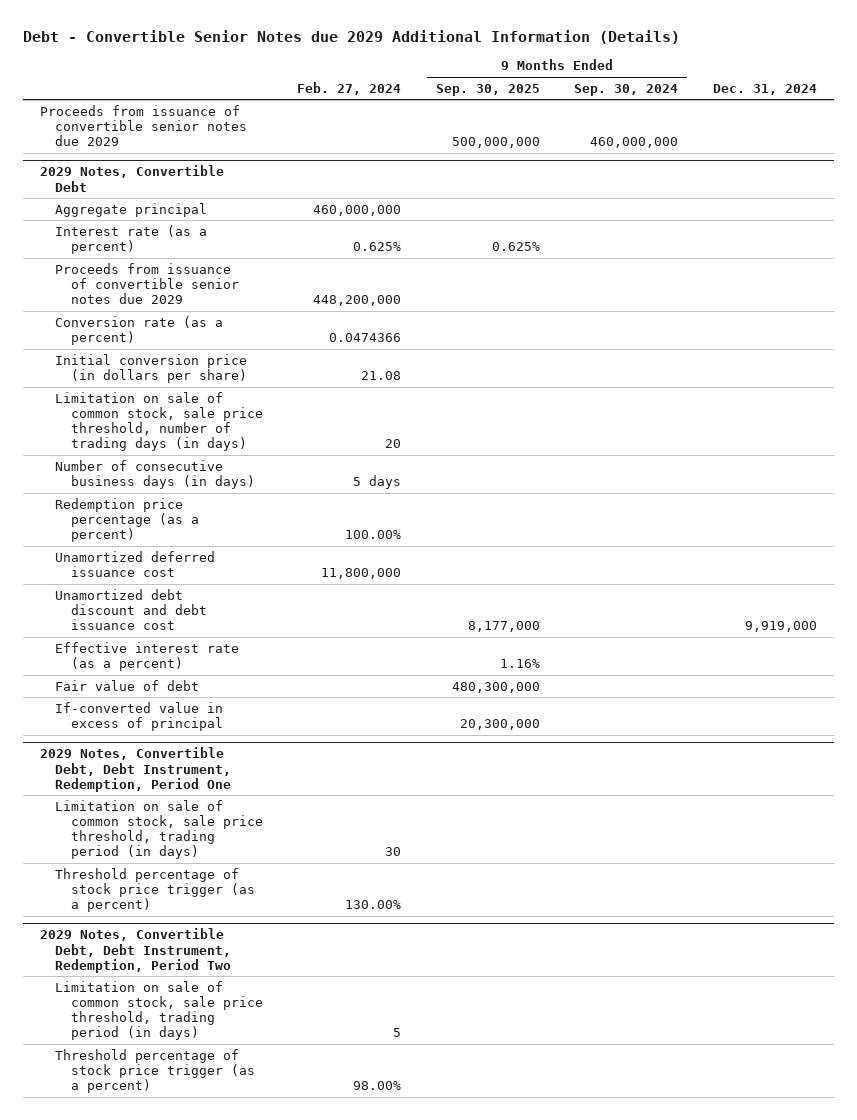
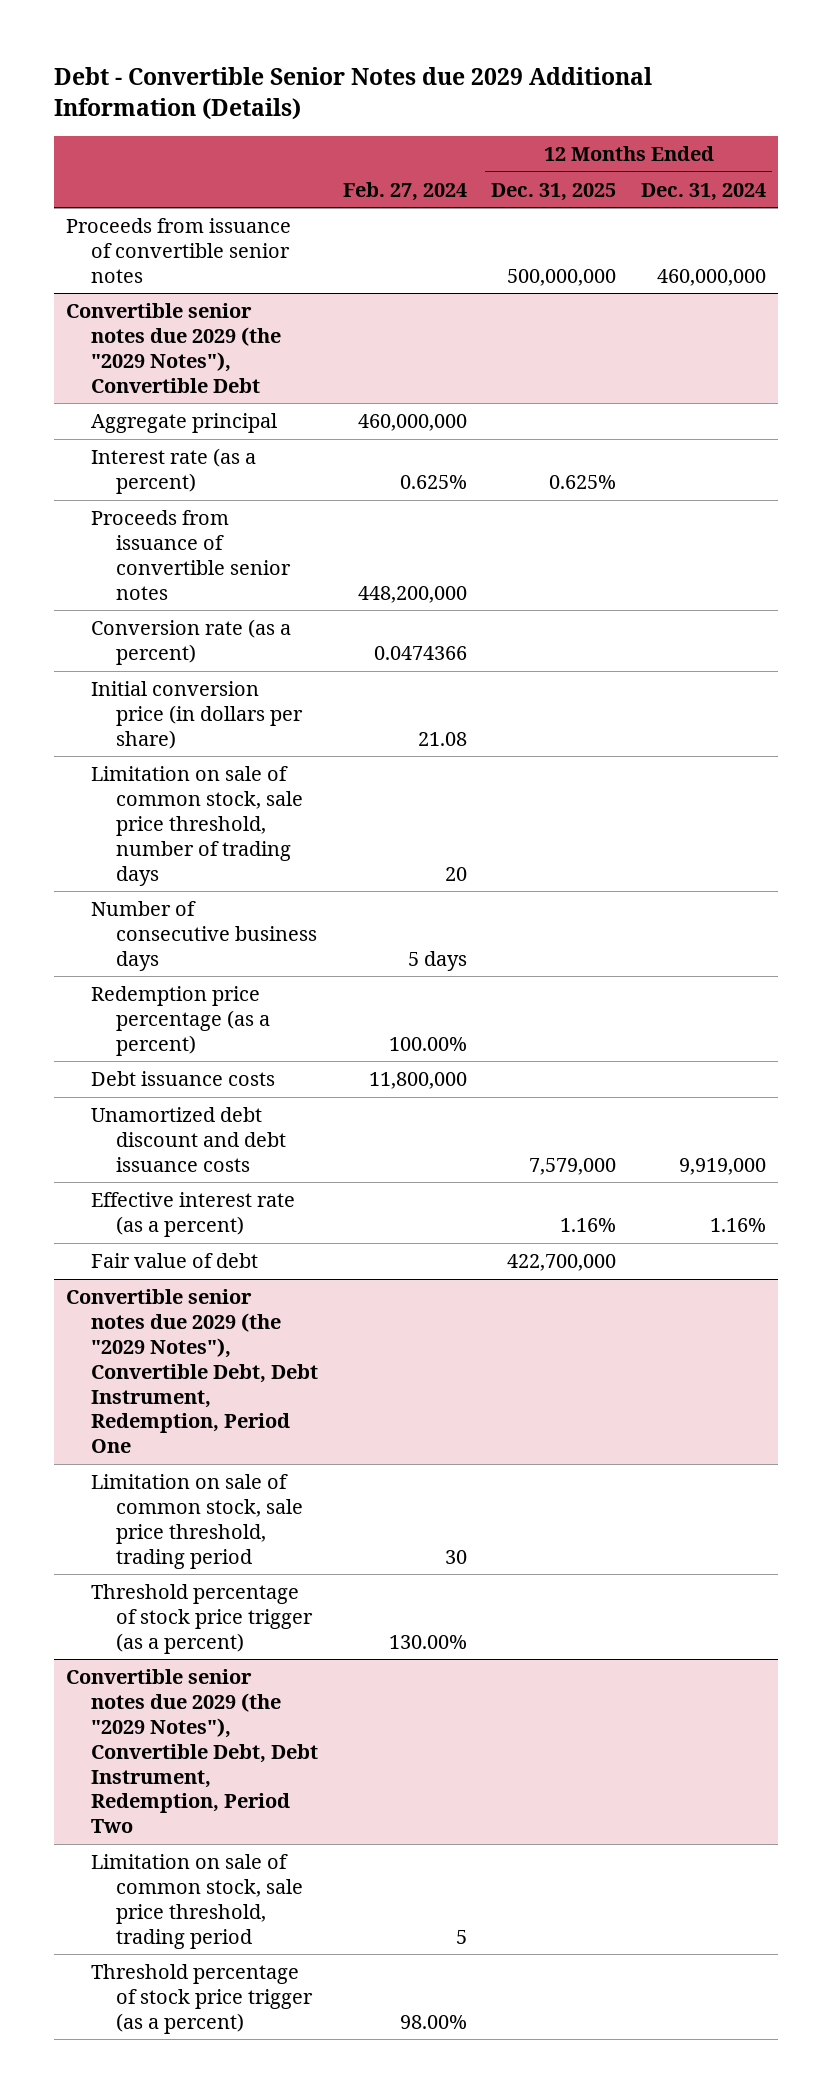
- | Feb. 27, 2024 | 9 Months Ended Sep. 30, 2025 | 9 Months Ended Sep. 30, 2024 | Dec. 31, 2024
+ | Feb. 27, 2024 | 12 Months Ended Dec. 31, 2025 | 12 Months Ended Dec. 31, 2024
- Proceeds from issuance of convertible senior notes due 2029 | | 500,000,000 | 460,000,000 |
- 2029 Notes, Convertible Debt
+ Proceeds from issuance of convertible senior notes | | 500,000,000 | 460,000,000
+ Convertible senior notes due 2029 (the "2029 Notes"), Convertible Debt
- Proceeds from issuance of convertible senior notes due 2029 | 448,200,000 | | |
+ Proceeds from issuance of convertible senior notes | 448,200,000 | |
- Limitation on sale of common stock, sale price threshold, number of trading days (in days) | 20 | | |
- Number of consecutive business days (in days) | 5 days | | |
+ Limitation on sale of common stock, sale price threshold, number of trading days | 20 | |
+ Number of consecutive business days | 5 days | |
- Unamortized deferred issuance cost | 11,800,000 | | |
- Unamortized debt discount and debt issuance cost | | 8,177,000 | | 9,919,000
+ Debt issuance costs | 11,800,000 | |
+ Unamortized debt discount and debt issuance costs | | 7,579,000 | 9,919,000
- If-converted value in excess of principal | | 20,300,000 | |
- 2029 Notes, Convertible Debt, Debt Instrument, Redemption, Period One
- Limitation on sale of common stock, sale price threshold, trading period (in days) | 30 | | |
+ Convertible senior notes due 2029 (the "2029 Notes"), Convertible Debt, Debt Instrument, Redemption, Period One
+ Limitation on sale of common stock, sale price threshold, trading period | 30 | |
- 2029 Notes, Convertible Debt, Debt Instrument, Redemption, Period Two
- Limitation on sale of common stock, sale price threshold, trading period (in days) | 5 | | |
+ Convertible senior notes due 2029 (the "2029 Notes"), Convertible Debt, Debt Instrument, Redemption, Period Two
+ Limitation on sale of common stock, sale price threshold, trading period | 5 | |

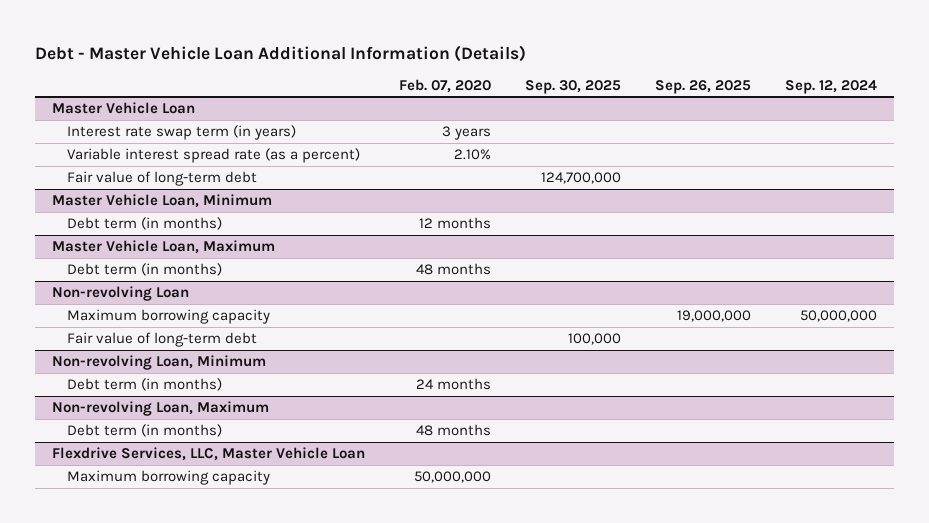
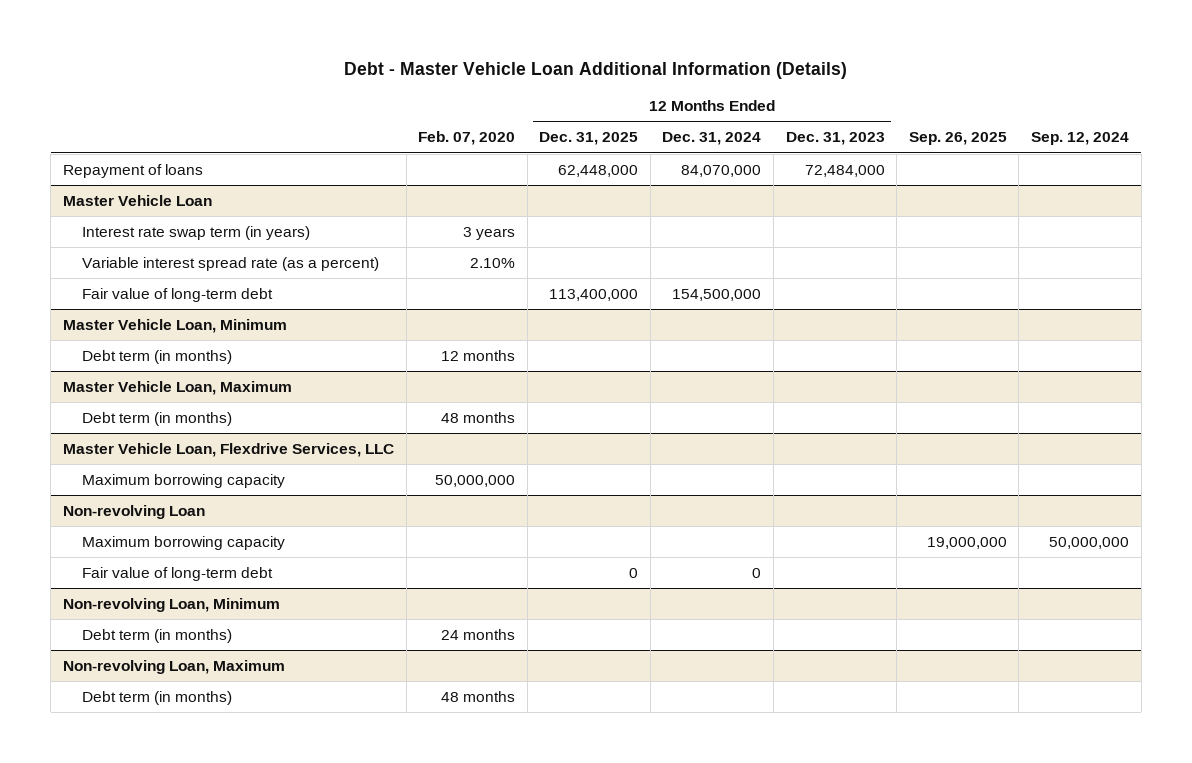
- | Feb. 07, 2020 | Sep. 30, 2025 | Sep. 26, 2025 | Sep. 12, 2024
+ | Feb. 07, 2020 | 12 Months Ended Dec. 31, 2025 | 12 Months Ended Dec. 31, 2024 | 12 Months Ended Dec. 31, 2023 | Sep. 26, 2025 | Sep. 12, 2024
+ Repayment of loans | | 62,448,000 | 84,070,000 | 72,484,000 | |
+ Master Vehicle Loan, Flexdrive Services, LLC
+ Maximum borrowing capacity | 50,000,000 | | | | |
- Flexdrive Services, LLC, Master Vehicle Loan
- Maximum borrowing capacity | 50,000,000 | | |

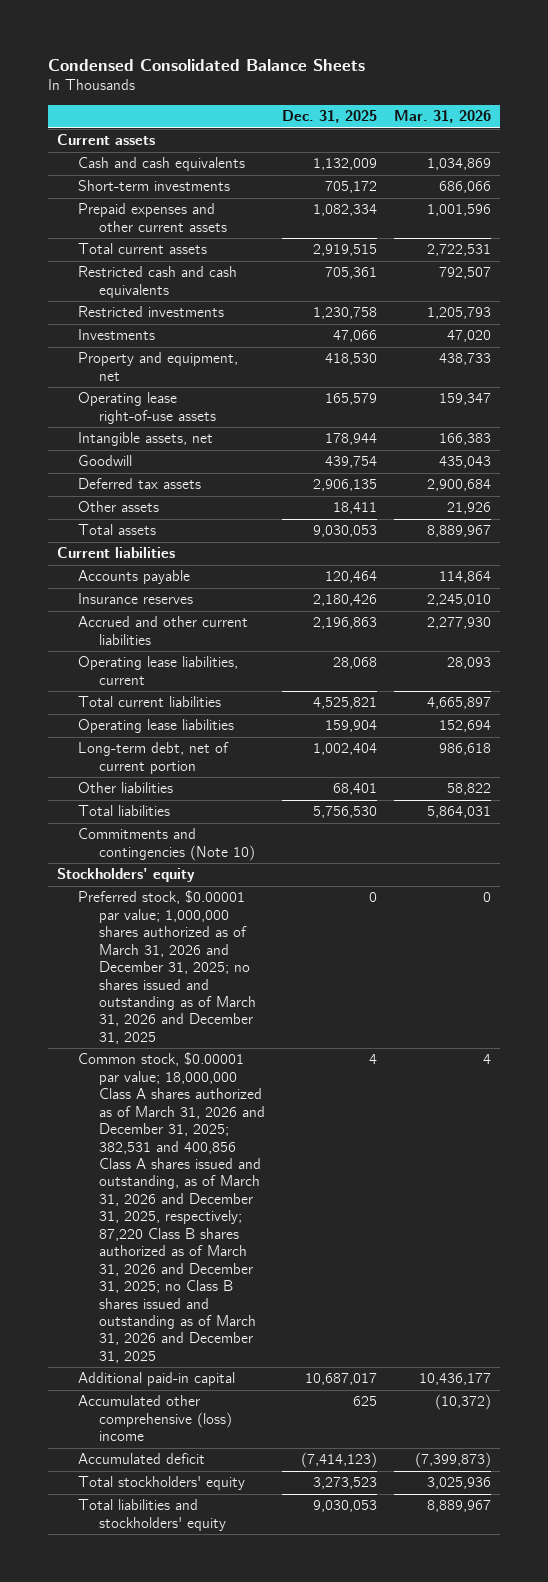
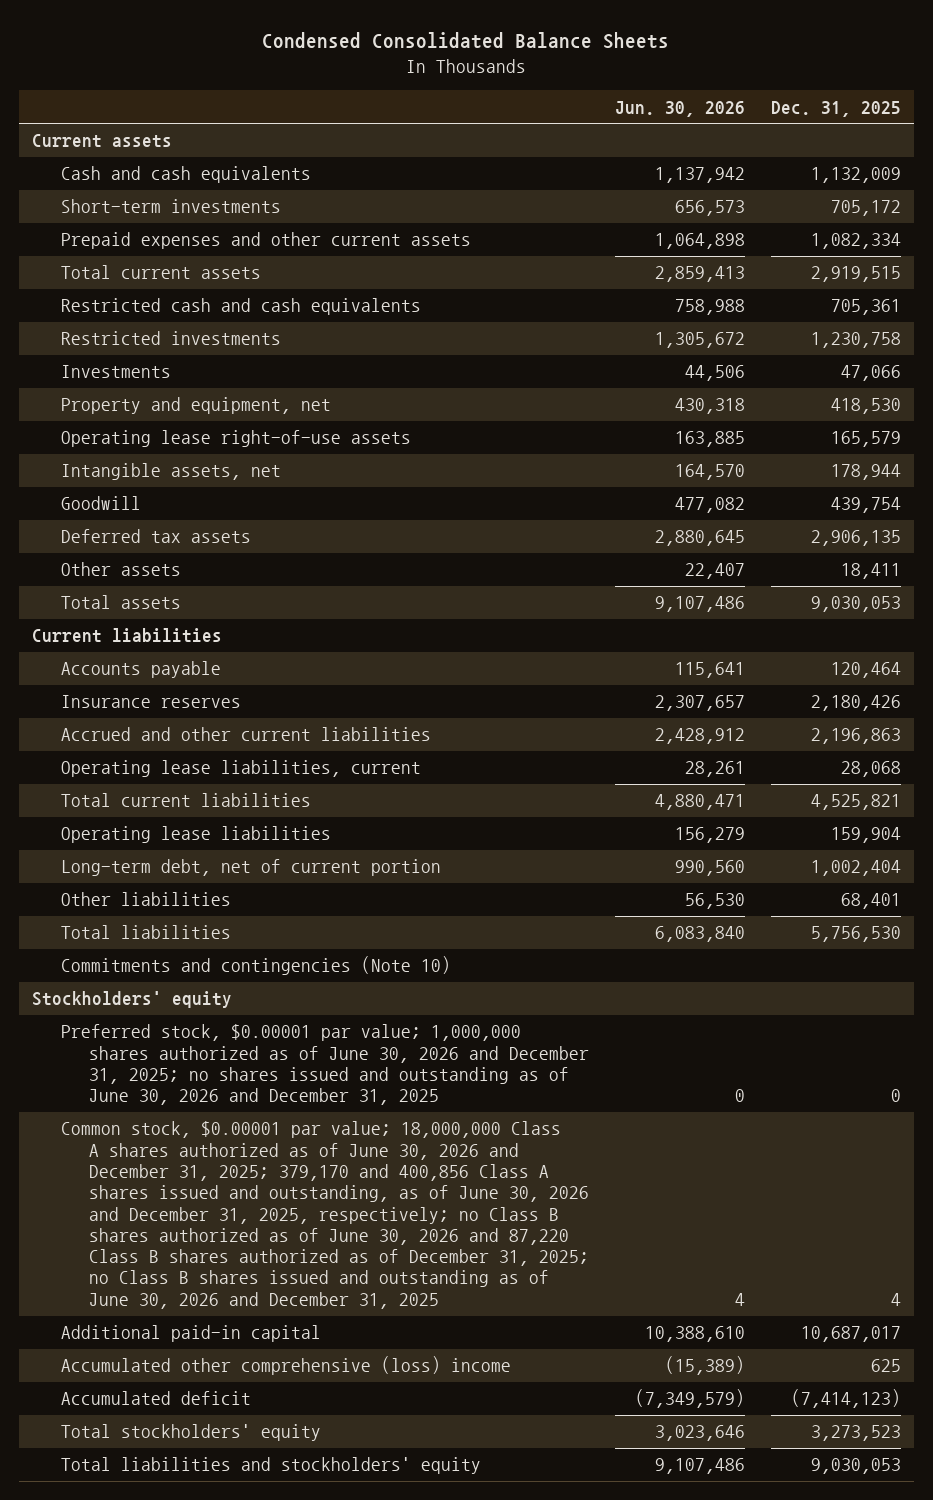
- | Dec. 31, 2025 | Mar. 31, 2026
+ | Jun. 30, 2026 | Dec. 31, 2025
- Preferred stock, $0.00001 par value; 1,000,000 shares authorized as of March 31, 2026 and December 31, 2025; no shares issued and outstanding as of March 31, 2026 and December 31, 2025 | 0 | 0
- Common stock, $0.00001 par value; 18,000,000 Class A shares authorized as of March 31, 2026 and December 31, 2025; 382,531 and 400,856 Class A shares issued and outstanding, as of March 31, 2026 and December 31, 2025, respectively; 87,220 Class B shares authorized as of March 31, 2026 and December 31, 2025; no Class B shares issued and outstanding as of March 31, 2026 and December 31, 2025 | 4 | 4
+ Preferred stock, $0.00001 par value; 1,000,000 shares authorized as of June 30, 2026 and December 31, 2025; no shares issued and outstanding as of June 30, 2026 and December 31, 2025 | 0 | 0
+ Common stock, $0.00001 par value; 18,000,000 Class A shares authorized as of June 30, 2026 and December 31, 2025; 379,170 and 400,856 Class A shares issued and outstanding, as of June 30, 2026 and December 31, 2025, respectively; no Class B shares authorized as of June 30, 2026 and 87,220 Class B shares authorized as of December 31, 2025; no Class B shares issued and outstanding as of June 30, 2026 and December 31, 2025 | 4 | 4

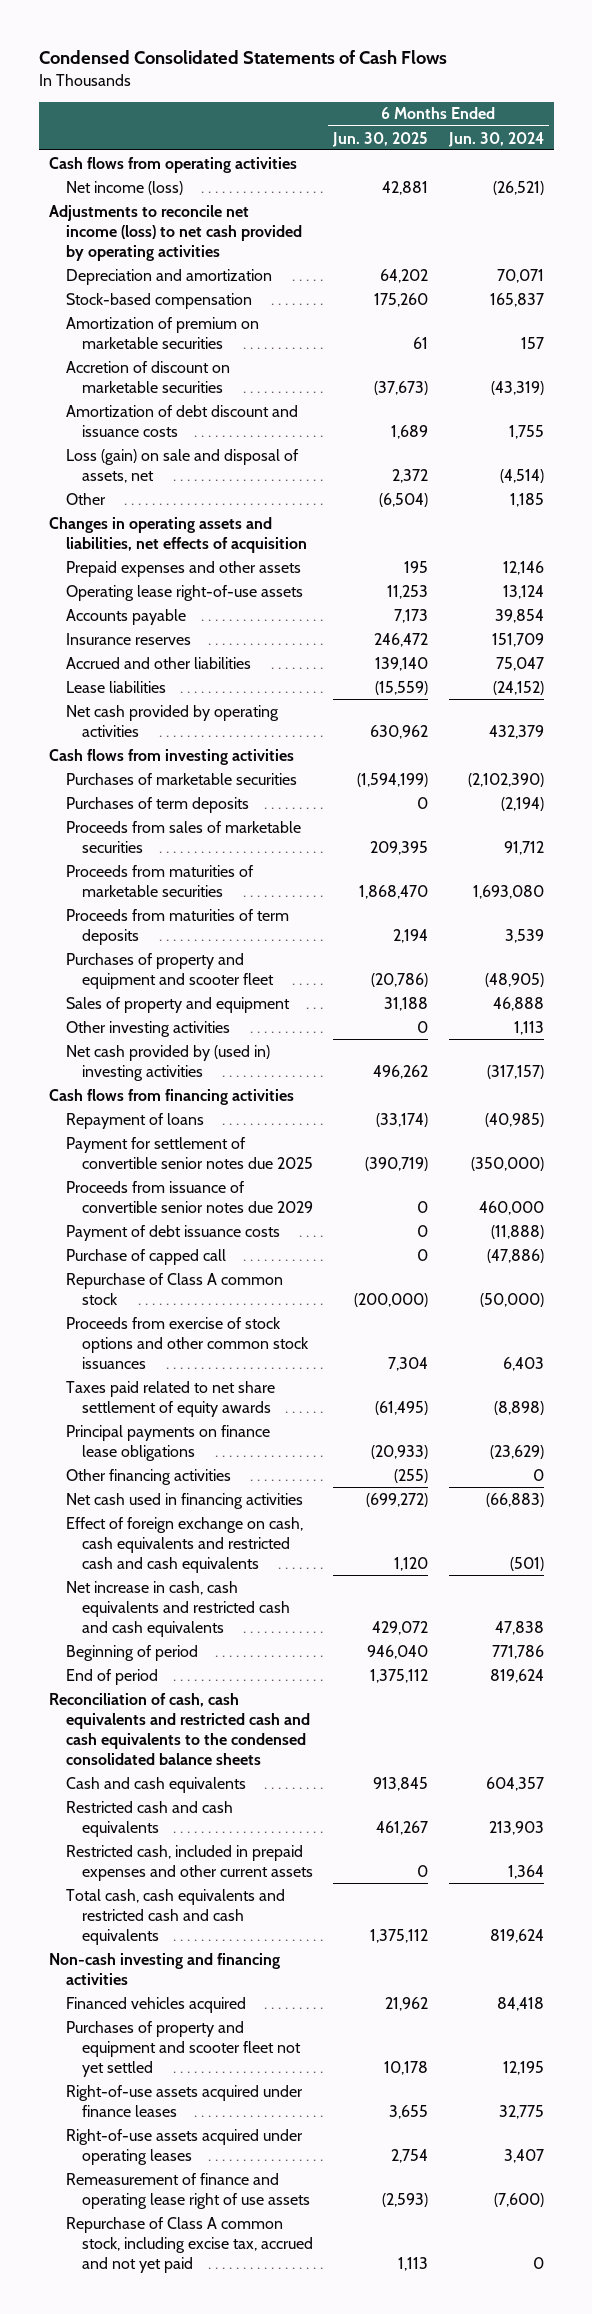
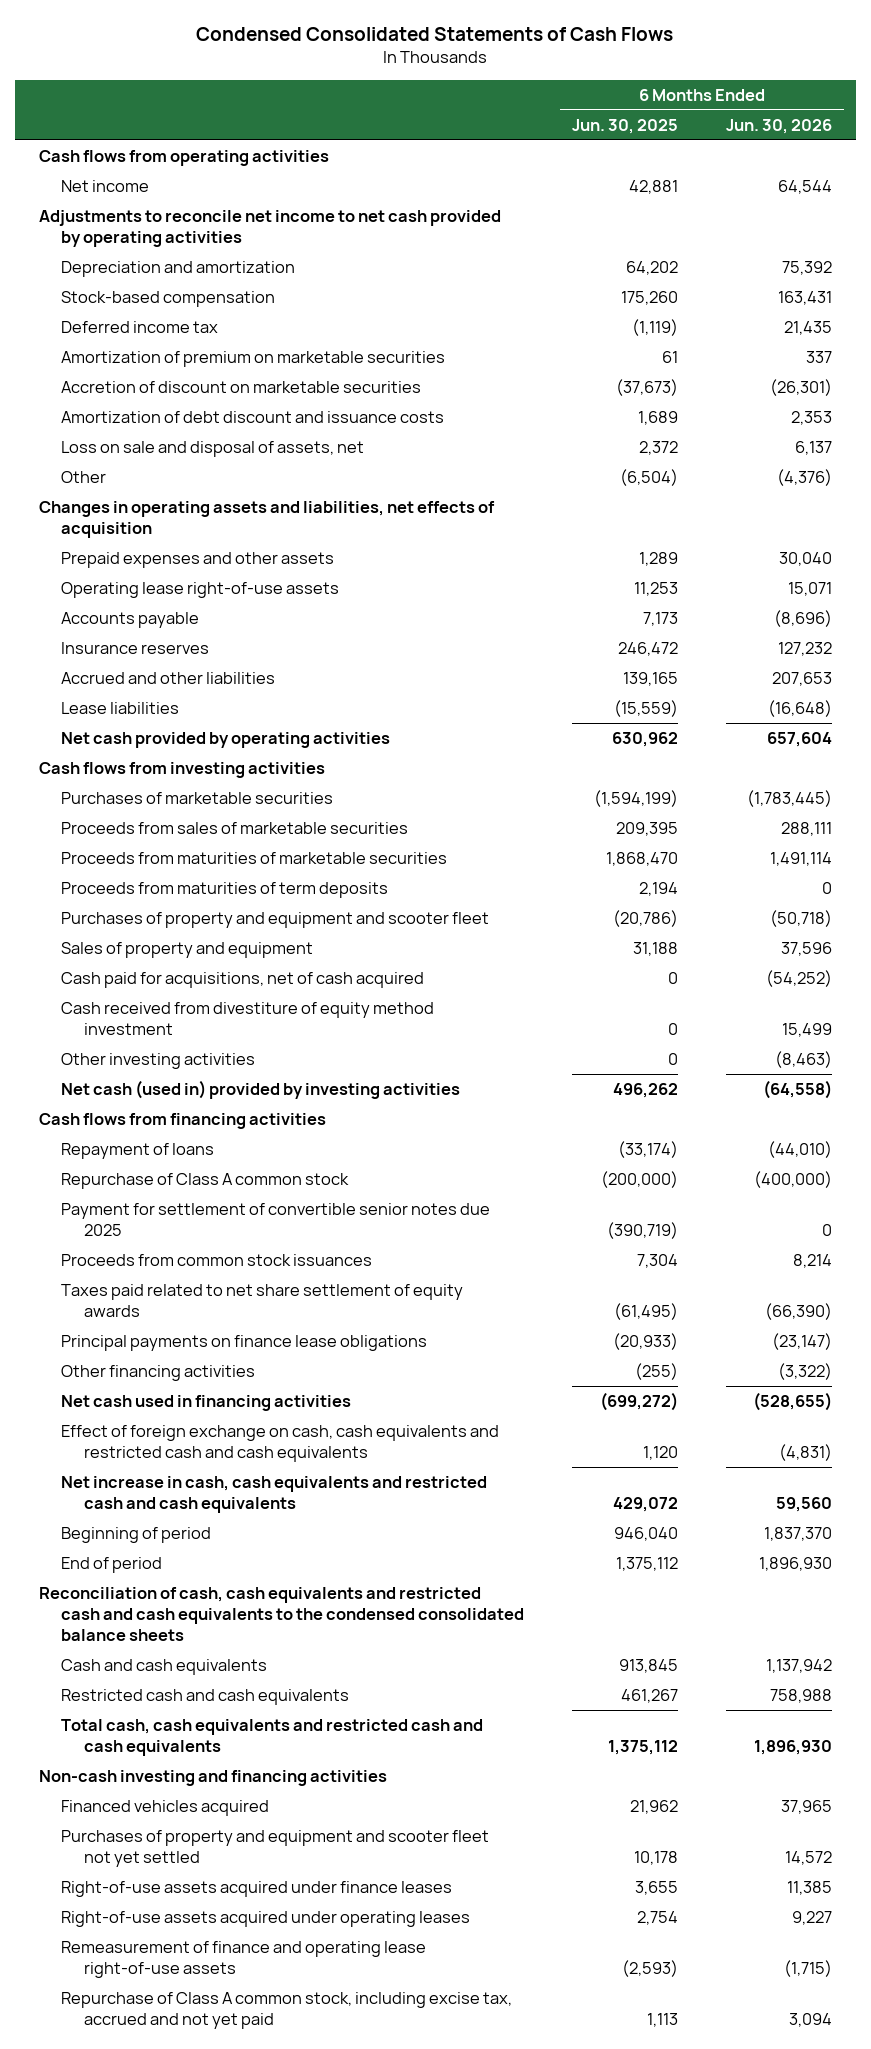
- | 6 Months Ended Jun. 30, 2025 | 6 Months Ended Jun. 30, 2024
+ | 6 Months Ended Jun. 30, 2025 | 6 Months Ended Jun. 30, 2026
- Net income (loss) | 42,881 | (26,521)
- Adjustments to reconcile net income (loss) to net cash provided by operating activities
+ Net income | 42,881 | 64,544
+ Adjustments to reconcile net income to net cash provided by operating activities
+ Deferred income tax | (1,119) | 21,435
- Loss (gain) on sale and disposal of assets, net | 2,372 | (4,514)
+ Loss on sale and disposal of assets, net | 2,372 | 6,137
- Prepaid expenses and other assets | 195 | 12,146
+ Prepaid expenses and other assets | 1,289 | 30,040
- Accrued and other liabilities | 139,140 | 75,047
+ Accrued and other liabilities | 139,165 | 207,653
- Purchases of term deposits | 0 | (2,194)
+ Cash paid for acquisitions, net of cash acquired | 0 | (54,252)
+ Cash received from divestiture of equity method investment | 0 | 15,499
- Net cash provided by (used in) investing activities | 496,262 | (317,157)
+ Net cash (used in) provided by investing activities | 496,262 | (64,558)
- Proceeds from issuance of convertible senior notes due 2029 | 0 | 460,000
- Payment of debt issuance costs | 0 | (11,888)
- Purchase of capped call | 0 | (47,886)
- Proceeds from exercise of stock options and other common stock issuances | 7,304 | 6,403
moved down: Payment for settlement of convertible senior notes due 2025 | (390,719) | 0
+ Proceeds from common stock issuances | 7,304 | 8,214
- Restricted cash, included in prepaid expenses and other current assets | 0 | 1,364
- Remeasurement of finance and operating lease right of use assets | (2,593) | (7,600)
+ Remeasurement of finance and operating lease right-of-use assets | (2,593) | (1,715)

